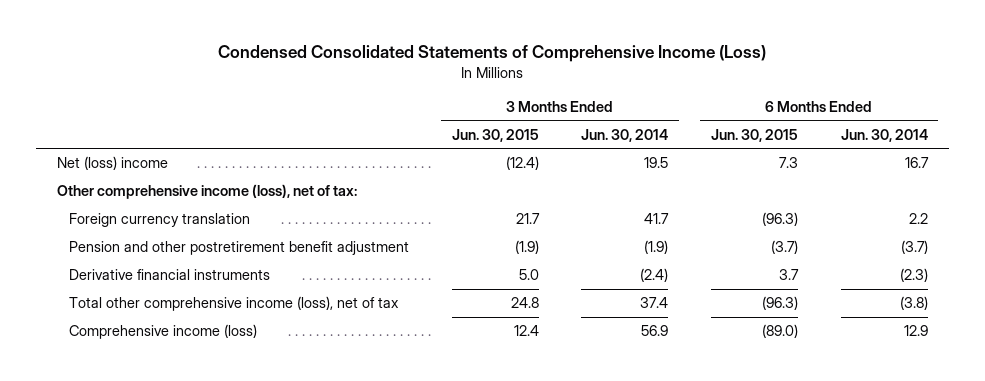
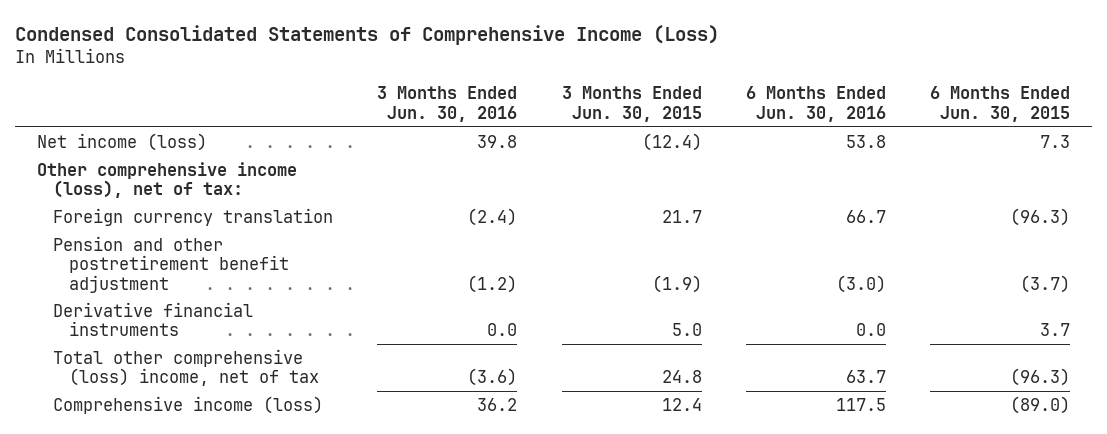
- | 3 Months Ended Jun. 30, 2015 | 3 Months Ended Jun. 30, 2014 | 6 Months Ended Jun. 30, 2015 | 6 Months Ended Jun. 30, 2014
+ | 3 Months Ended Jun. 30, 2016 | 3 Months Ended Jun. 30, 2015 | 6 Months Ended Jun. 30, 2016 | 6 Months Ended Jun. 30, 2015
- Net (loss) income | (12.4) | 19.5 | 7.3 | 16.7
+ Net income (loss) | 39.8 | (12.4) | 53.8 | 7.3
- Total other comprehensive income (loss), net of tax | 24.8 | 37.4 | (96.3) | (3.8)
+ Total other comprehensive (loss) income, net of tax | (3.6) | 24.8 | 63.7 | (96.3)

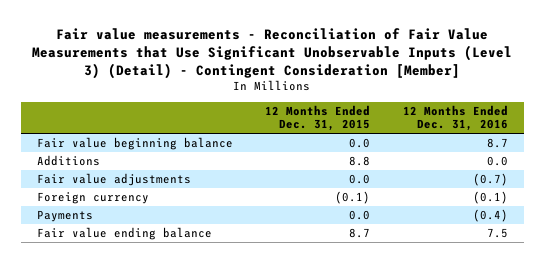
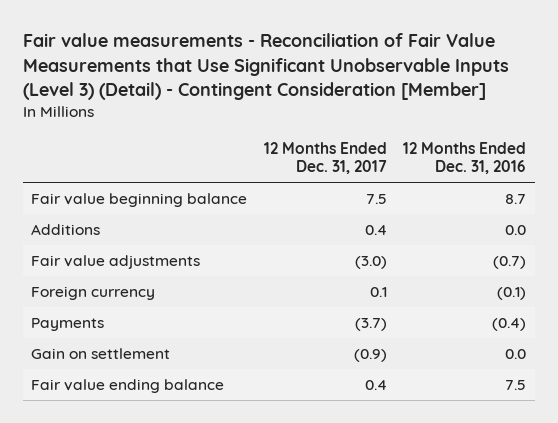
- | 12 Months Ended Dec. 31, 2015 | 12 Months Ended Dec. 31, 2016
+ | 12 Months Ended Dec. 31, 2017 | 12 Months Ended Dec. 31, 2016
+ Gain on settlement | (0.9) | 0.0

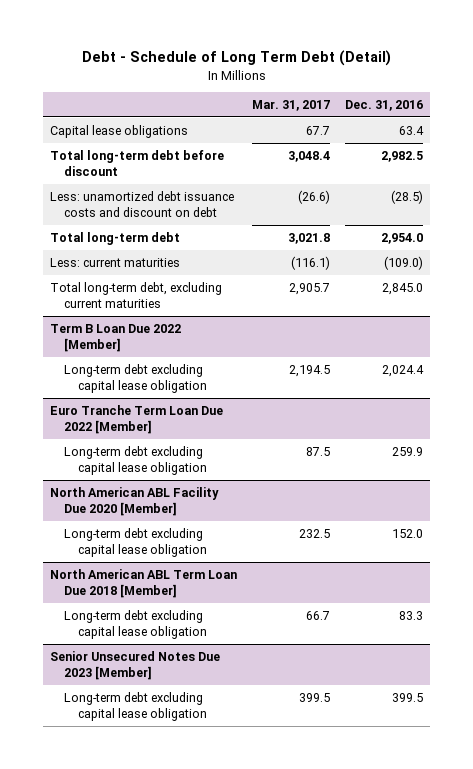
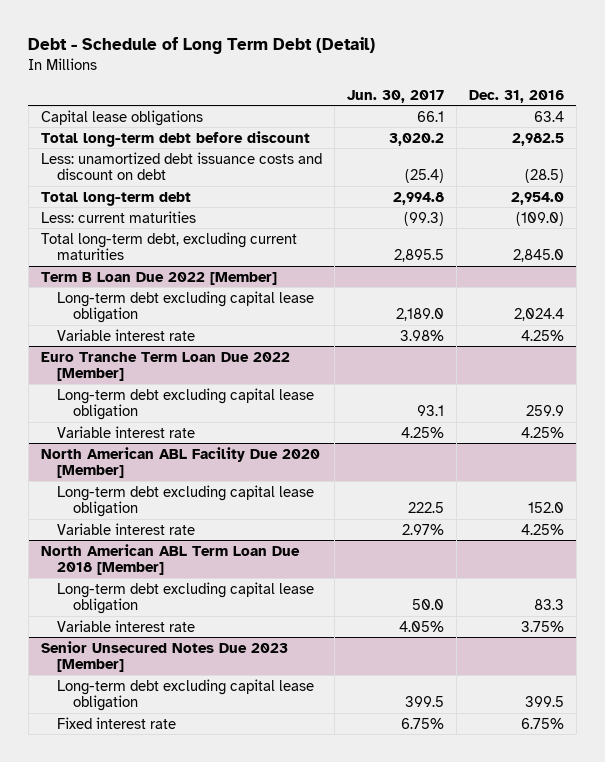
- | Mar. 31, 2017 | Dec. 31, 2016
+ | Jun. 30, 2017 | Dec. 31, 2016
@ Term B Loan Due 2022 [Member]
+ Variable interest rate | 3.98% | 4.25%
@ Euro Tranche Term Loan Due 2022 [Member]
+ Variable interest rate | 4.25% | 4.25%
@ North American ABL Facility Due 2020 [Member]
+ Variable interest rate | 2.97% | 4.25%
@ North American ABL Term Loan Due 2018 [Member]
+ Variable interest rate | 4.05% | 3.75%
@ Senior Unsecured Notes Due 2023 [Member]
+ Fixed interest rate | 6.75% | 6.75%

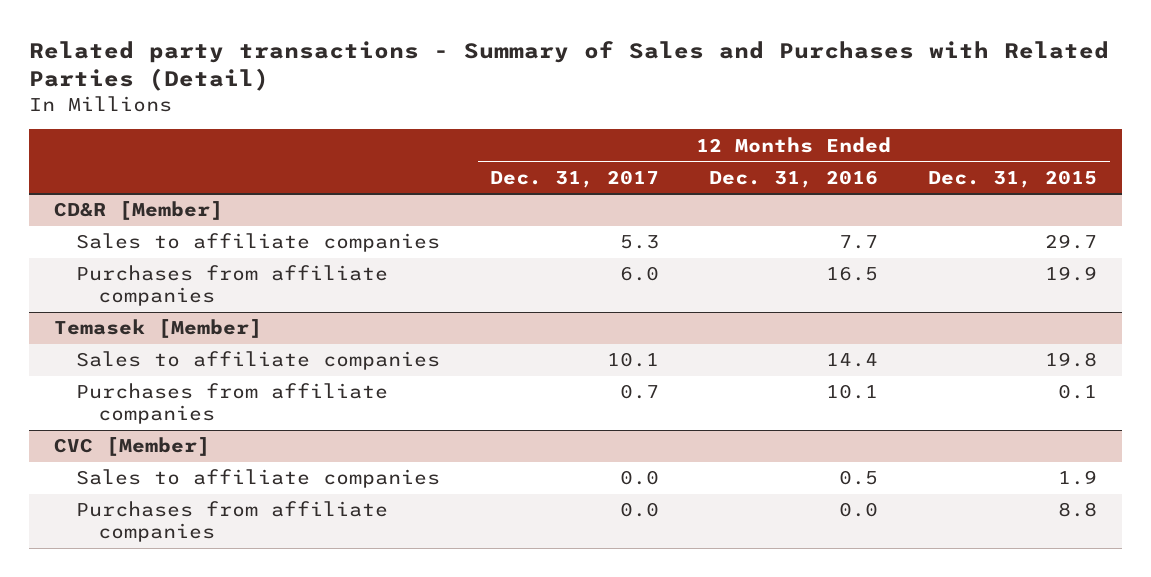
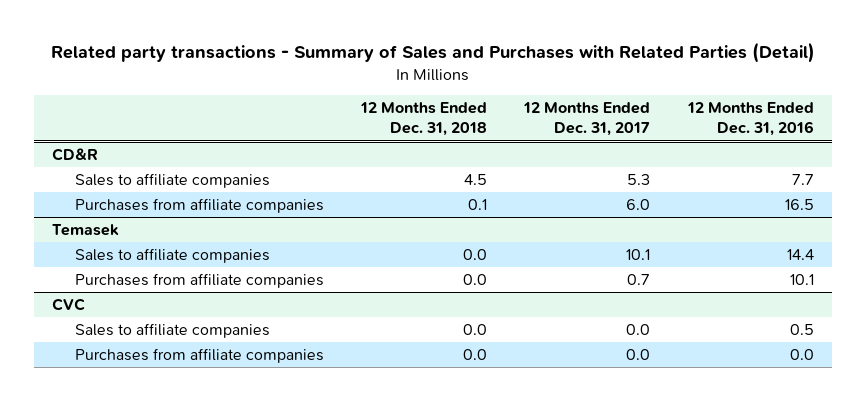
- | 12 Months Ended Dec. 31, 2017 | 12 Months Ended Dec. 31, 2016 | 12 Months Ended Dec. 31, 2015
+ | 12 Months Ended Dec. 31, 2018 | 12 Months Ended Dec. 31, 2017 | 12 Months Ended Dec. 31, 2016
- CD&R [Member]
+ CD&R
- Temasek [Member]
+ Temasek
- CVC [Member]
+ CVC

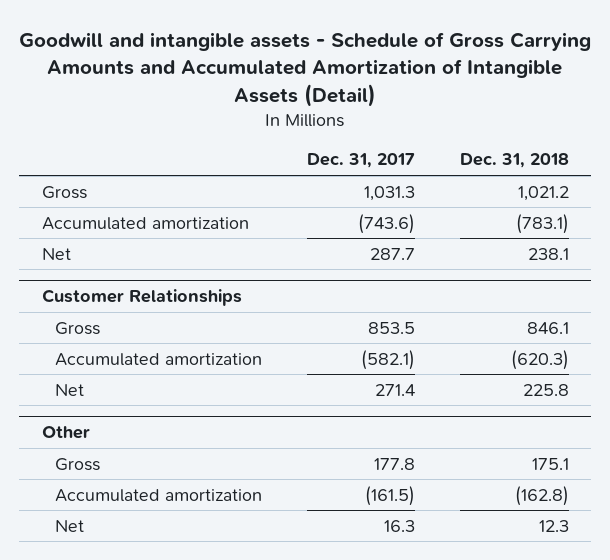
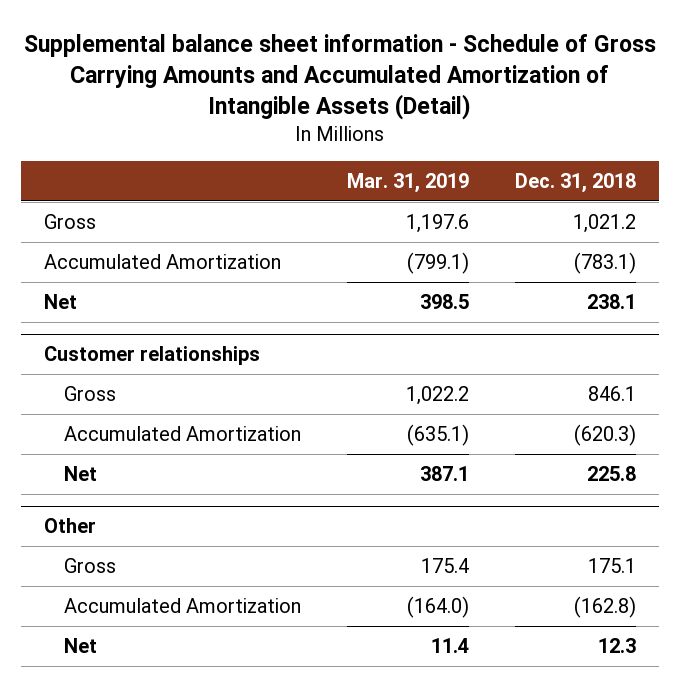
- Goodwill and intangible assets - Schedule of Gross Carrying Amounts and Accumulated Amortization of Intangible Assets (Detail)
+ Supplemental balance sheet information - Schedule of Gross Carrying Amounts and Accumulated Amortization of Intangible Assets (Detail)
- | Dec. 31, 2017 | Dec. 31, 2018
+ | Mar. 31, 2019 | Dec. 31, 2018
- Accumulated amortization | (743.6) | (783.1)
+ Accumulated Amortization | (799.1) | (783.1)
- Customer Relationships
+ Customer relationships
- Accumulated amortization | (582.1) | (620.3)
+ Accumulated Amortization | (635.1) | (620.3)
@ Other
- Accumulated amortization | (161.5) | (162.8)
+ Accumulated Amortization | (164.0) | (162.8)

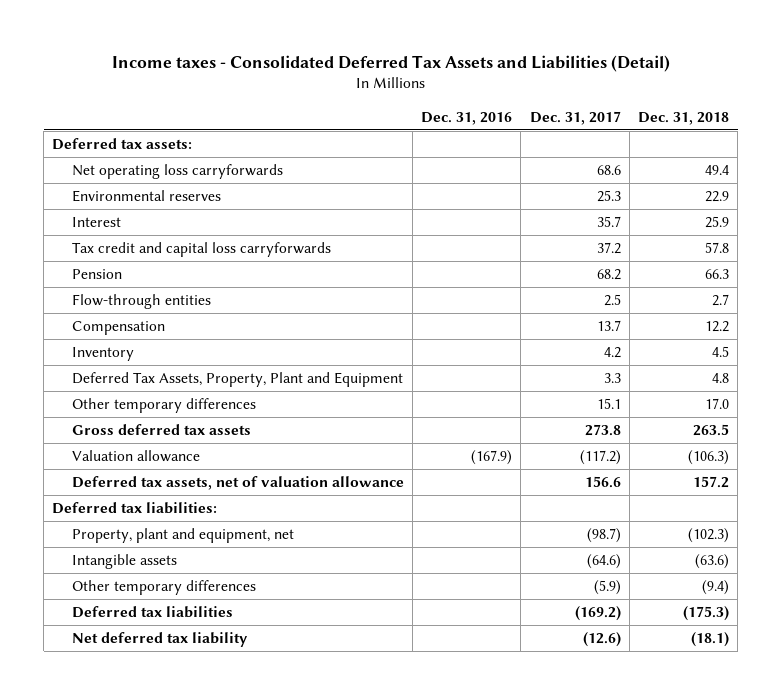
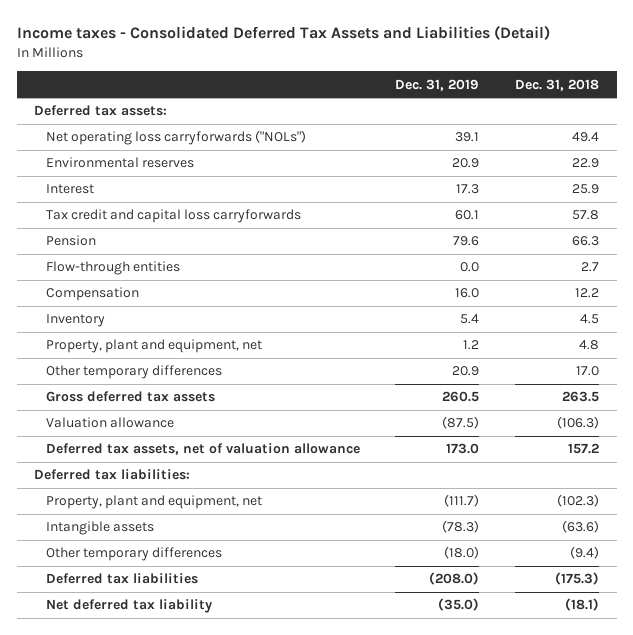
- | Dec. 31, 2016 | Dec. 31, 2017 | Dec. 31, 2018
+ | Dec. 31, 2019 | Dec. 31, 2018
- Net operating loss carryforwards | | 68.6 | 49.4
+ Net operating loss carryforwards ("NOLs") | 39.1 | 49.4
- Deferred Tax Assets, Property, Plant and Equipment | | 3.3 | 4.8
+ Property, plant and equipment, net | 1.2 | 4.8

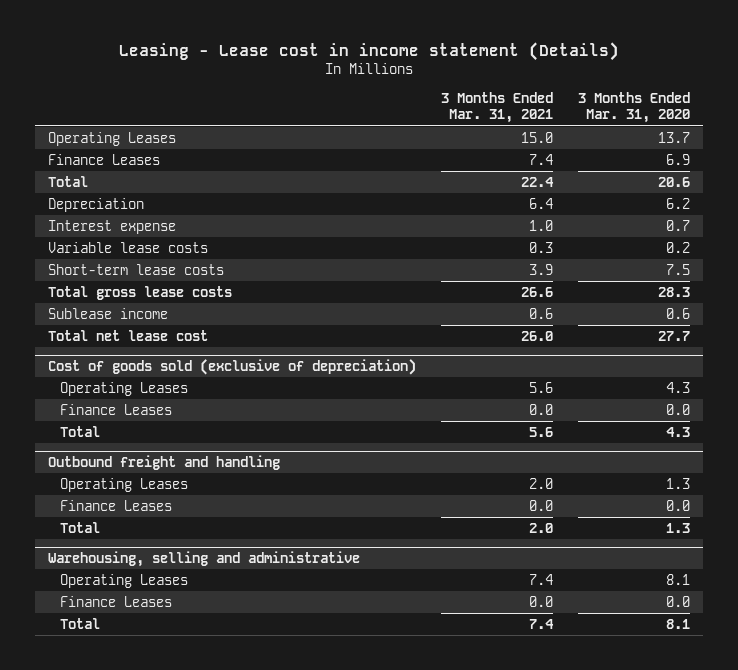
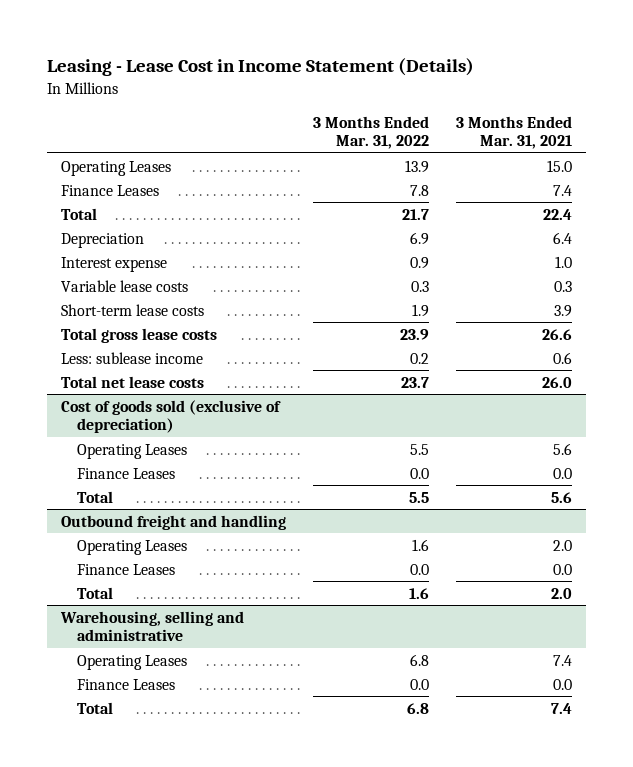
- Leasing - Lease cost in income statement (Details)
+ Leasing - Lease Cost in Income Statement (Details)
- | 3 Months Ended Mar. 31, 2021 | 3 Months Ended Mar. 31, 2020
+ | 3 Months Ended Mar. 31, 2022 | 3 Months Ended Mar. 31, 2021
- Sublease income | 0.6 | 0.6
- Total net lease cost | 26.0 | 27.7
+ Less: sublease income | 0.2 | 0.6
+ Total net lease costs | 23.7 | 26.0

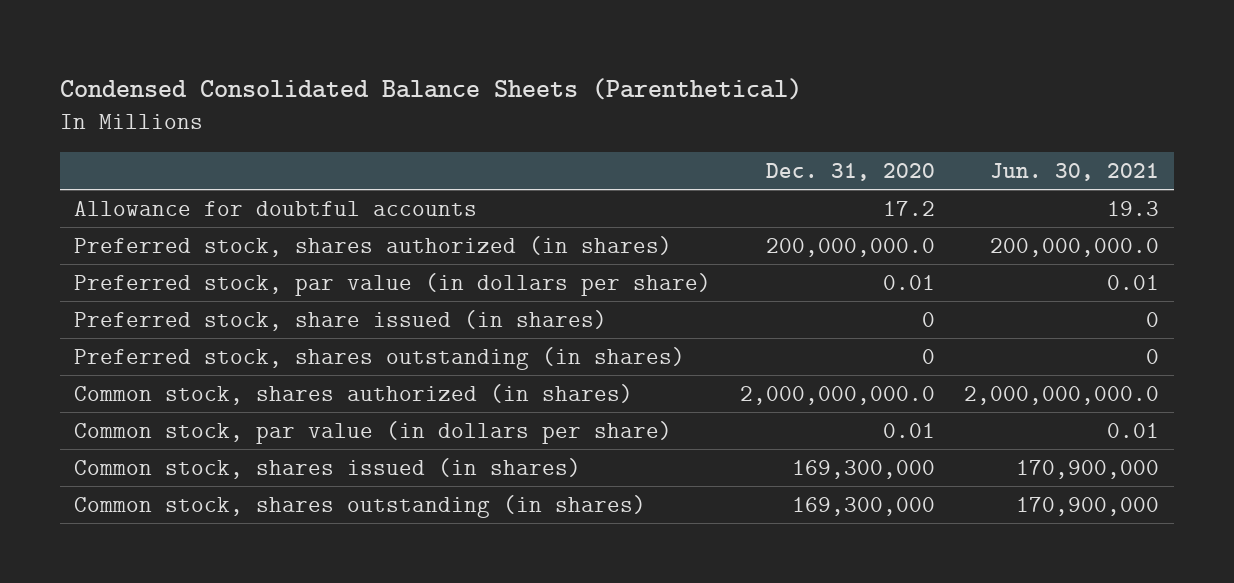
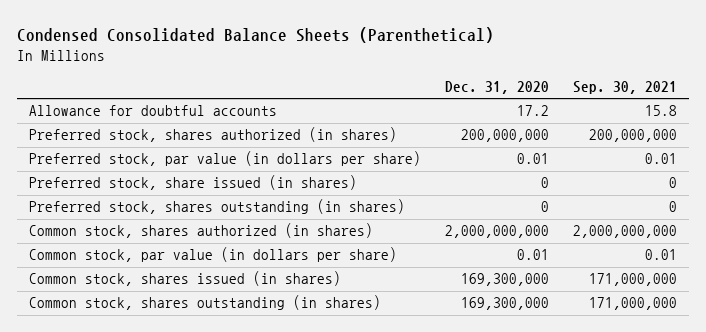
- | Dec. 31, 2020 | Jun. 30, 2021
+ | Dec. 31, 2020 | Sep. 30, 2021
- Preferred stock, shares authorized (in shares) | 200,000,000.0 | 200,000,000.0
+ Preferred stock, shares authorized (in shares) | 200,000,000 | 200,000,000
- Common stock, shares authorized (in shares) | 2,000,000,000.0 | 2,000,000,000.0
+ Common stock, shares authorized (in shares) | 2,000,000,000 | 2,000,000,000

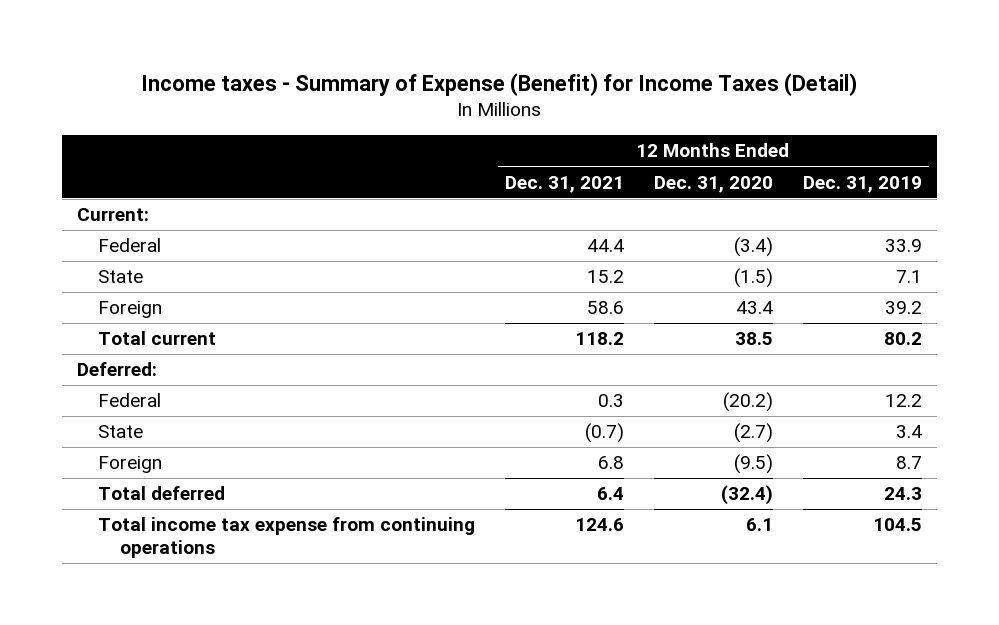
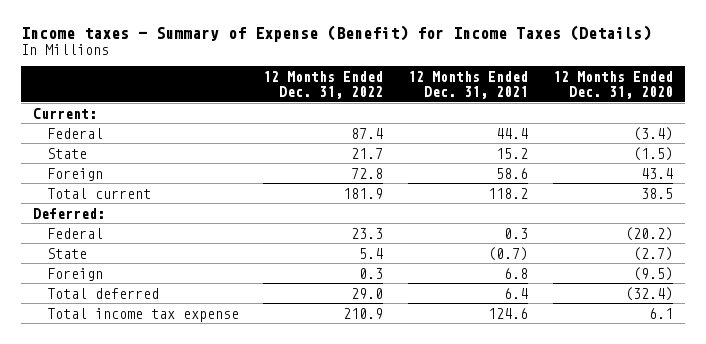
- Income taxes - Summary of Expense (Benefit) for Income Taxes (Detail)
+ Income taxes - Summary of Expense (Benefit) for Income Taxes (Details)
- | 12 Months Ended Dec. 31, 2021 | 12 Months Ended Dec. 31, 2020 | 12 Months Ended Dec. 31, 2019
+ | 12 Months Ended Dec. 31, 2022 | 12 Months Ended Dec. 31, 2021 | 12 Months Ended Dec. 31, 2020
- Total income tax expense from continuing operations | 124.6 | 6.1 | 104.5
+ Total income tax expense | 210.9 | 124.6 | 6.1

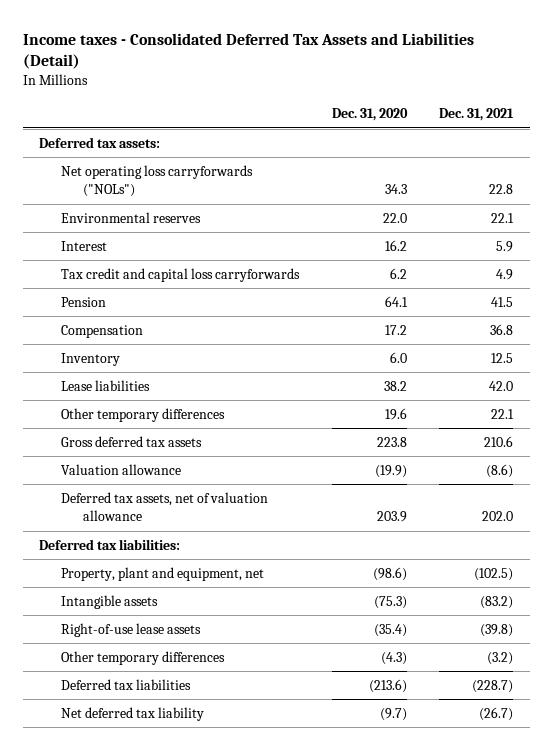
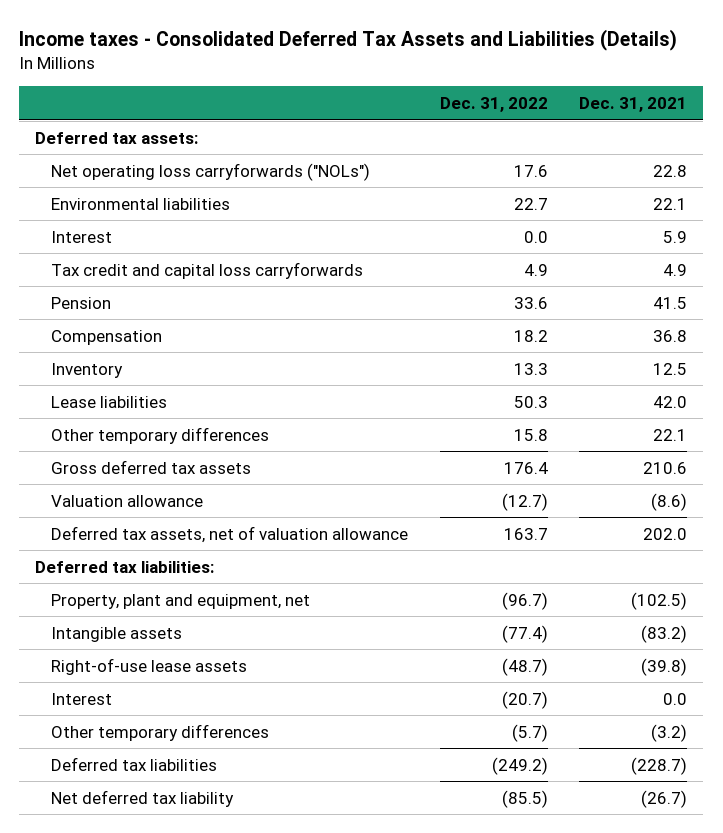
- Income taxes - Consolidated Deferred Tax Assets and Liabilities (Detail)
+ Income taxes - Consolidated Deferred Tax Assets and Liabilities (Details)
- | Dec. 31, 2020 | Dec. 31, 2021
+ | Dec. 31, 2022 | Dec. 31, 2021
- Environmental reserves | 22.0 | 22.1
+ Environmental liabilities | 22.7 | 22.1
+ Interest | (20.7) | 0.0

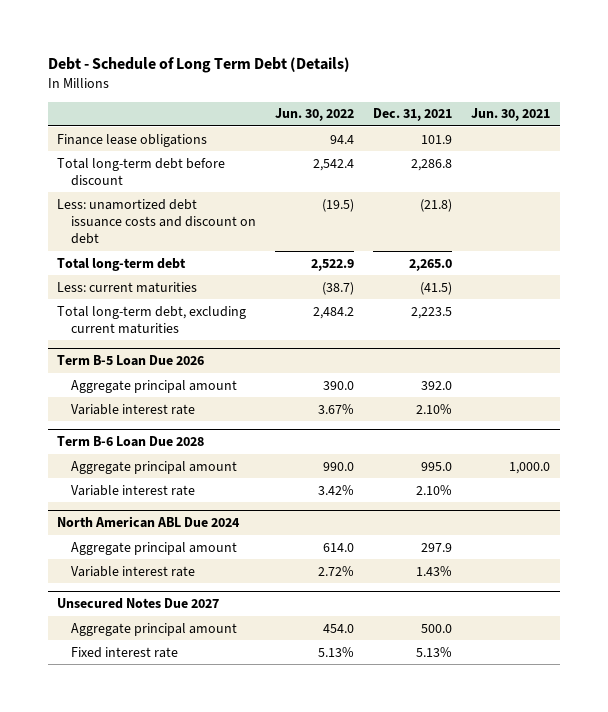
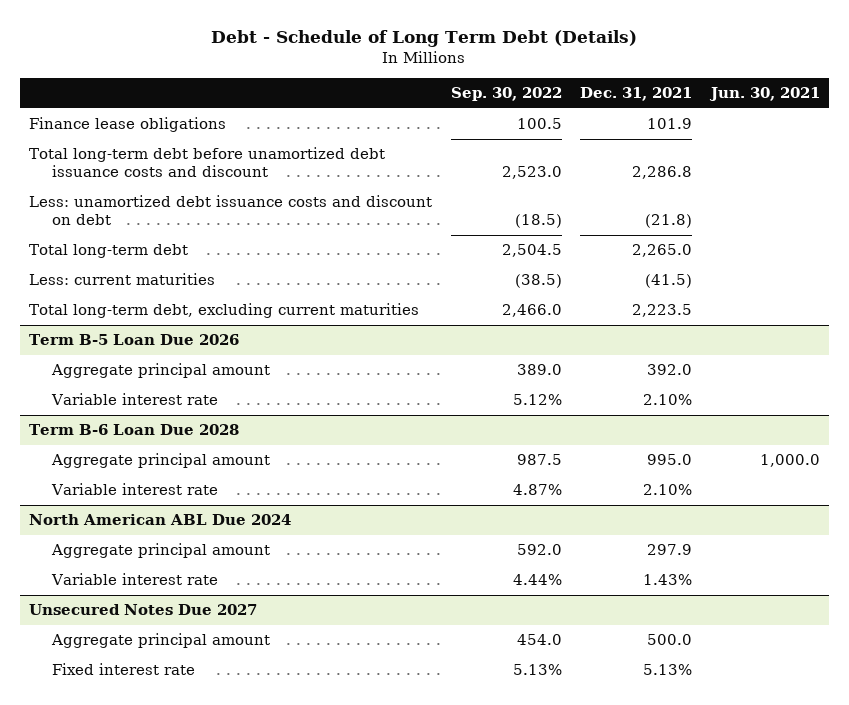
- | Jun. 30, 2022 | Dec. 31, 2021 | Jun. 30, 2021
+ | Sep. 30, 2022 | Dec. 31, 2021 | Jun. 30, 2021
- Total long-term debt before discount | 2,542.4 | 2,286.8 |
+ Total long-term debt before unamortized debt issuance costs and discount | 2,523.0 | 2,286.8 |

